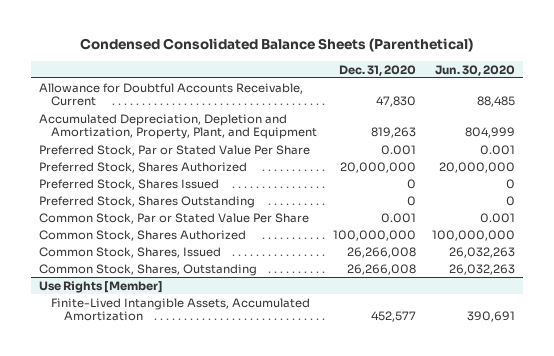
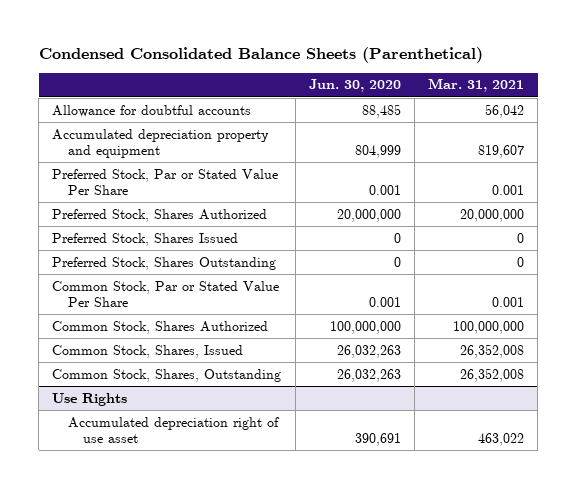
- | Dec. 31, 2020 | Jun. 30, 2020
+ | Jun. 30, 2020 | Mar. 31, 2021
- Allowance for Doubtful Accounts Receivable, Current | 47,830 | 88,485
- Accumulated Depreciation, Depletion and Amortization, Property, Plant, and Equipment | 819,263 | 804,999
+ Allowance for doubtful accounts | 88,485 | 56,042
+ Accumulated depreciation property and equipment | 804,999 | 819,607
- Use Rights [Member]
- Finite-Lived Intangible Assets, Accumulated Amortization | 452,577 | 390,691
+ Use Rights
+ Accumulated depreciation right of use asset | 390,691 | 463,022

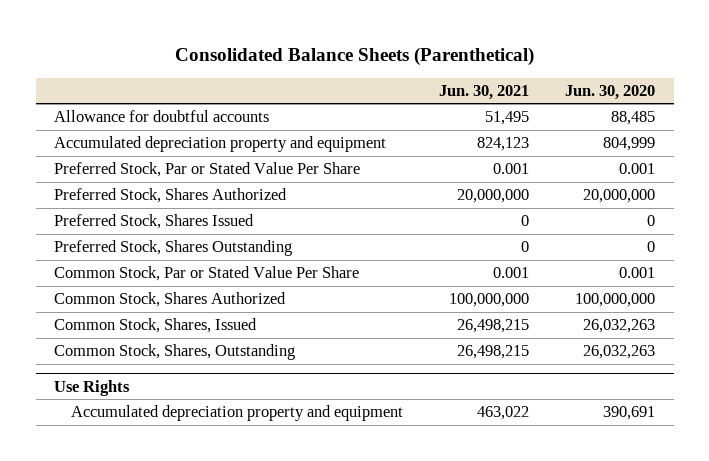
- Condensed Consolidated Balance Sheets (Parenthetical)
+ Consolidated Balance Sheets (Parenthetical)
- | Jun. 30, 2020 | Mar. 31, 2021
+ | Jun. 30, 2021 | Jun. 30, 2020
@ Use Rights
- Accumulated depreciation right of use asset | 390,691 | 463,022
+ Accumulated depreciation property and equipment | 463,022 | 390,691

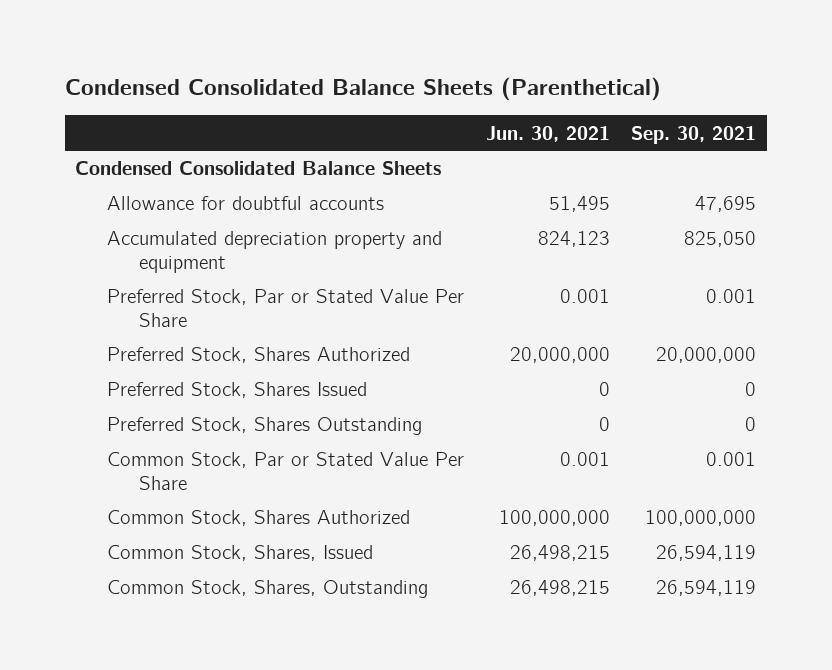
- Consolidated Balance Sheets (Parenthetical)
+ Condensed Consolidated Balance Sheets (Parenthetical)
- | Jun. 30, 2021 | Jun. 30, 2020
+ | Jun. 30, 2021 | Sep. 30, 2021
+ Condensed Consolidated Balance Sheets
- Use Rights
- Accumulated depreciation property and equipment | 463,022 | 390,691

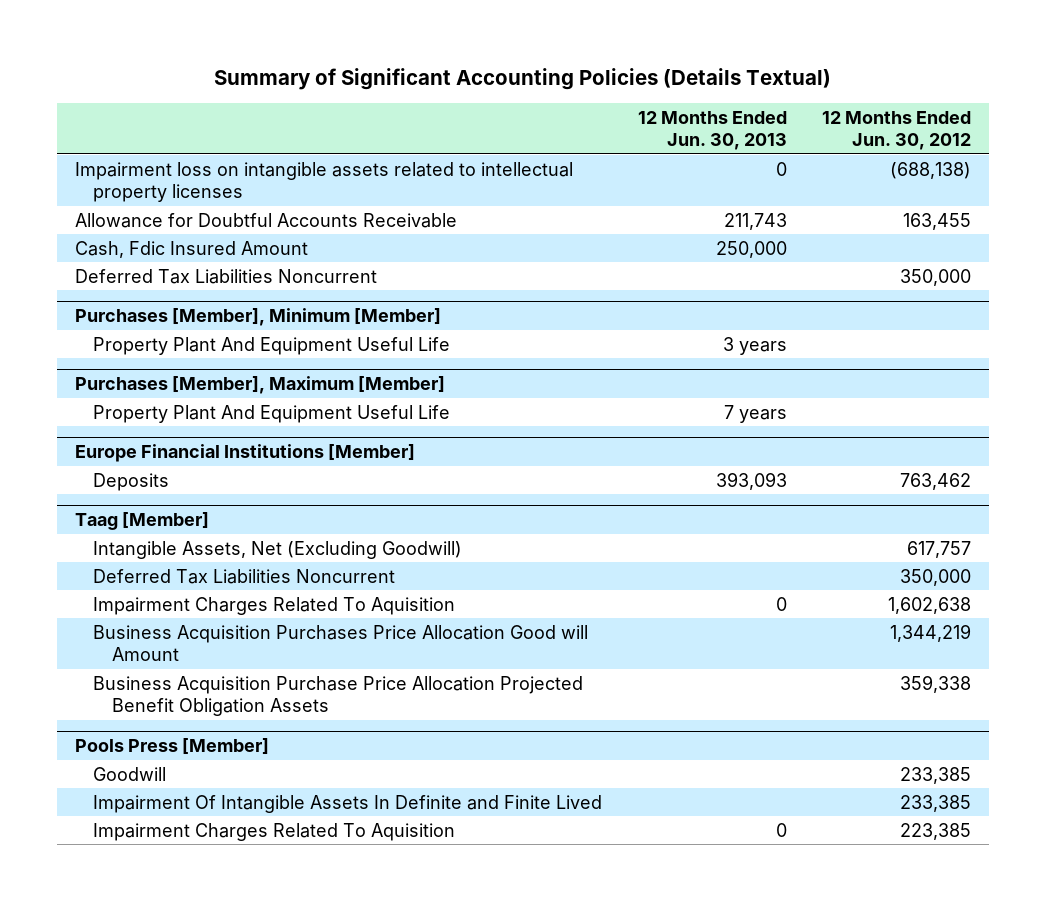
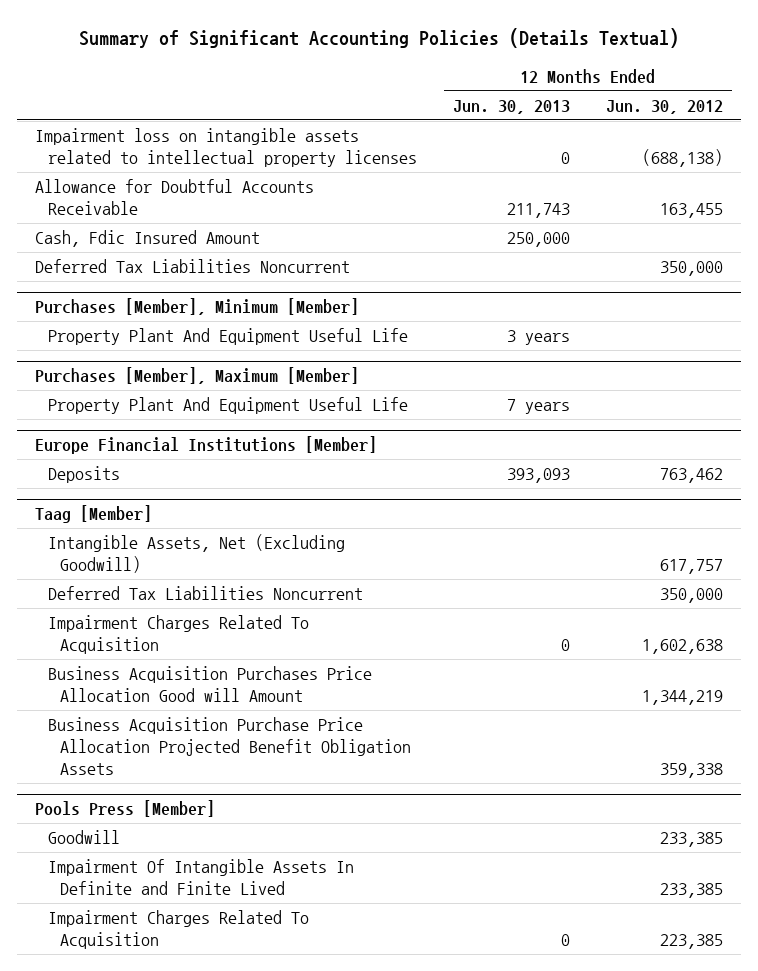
@ Taag [Member]
- Impairment Charges Related To Aquisition | 0 | 1,602,638
+ Impairment Charges Related To Acquisition | 0 | 1,602,638
@ Pools Press [Member]
- Impairment Charges Related To Aquisition | 0 | 223,385
+ Impairment Charges Related To Acquisition | 0 | 223,385

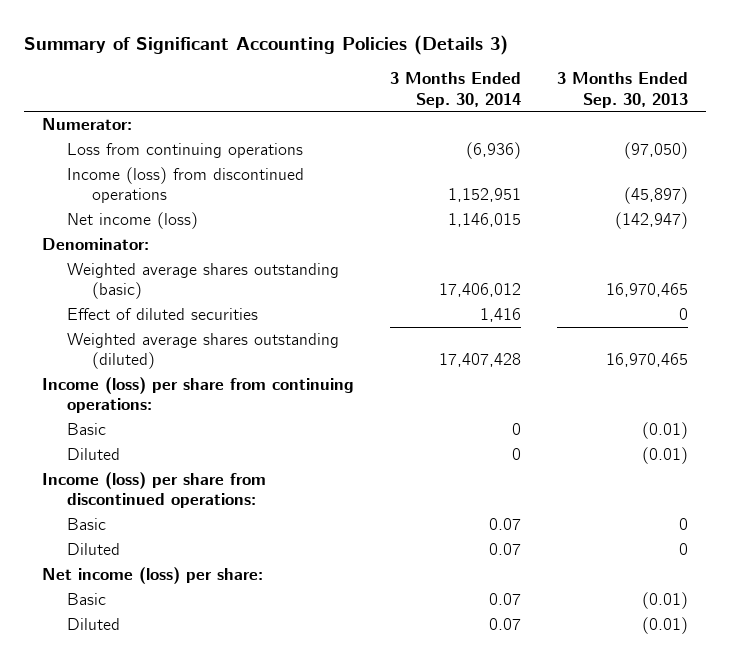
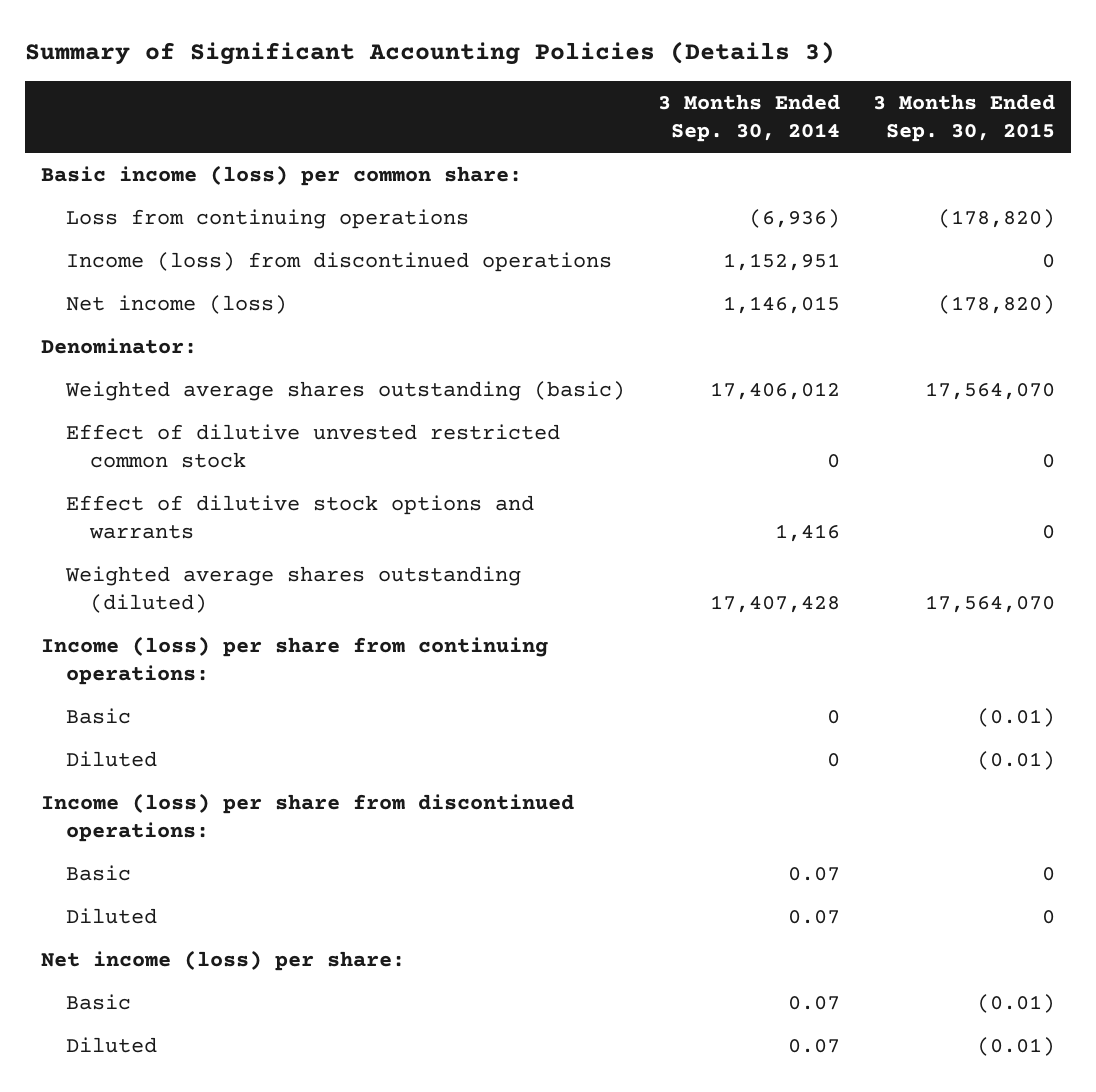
- | 3 Months Ended Sep. 30, 2014 | 3 Months Ended Sep. 30, 2013
+ | 3 Months Ended Sep. 30, 2014 | 3 Months Ended Sep. 30, 2015
- Numerator:
+ Basic income (loss) per common share:
- Effect of diluted securities | 1,416 | 0
+ Effect of dilutive unvested restricted common stock | 0 | 0
+ Effect of dilutive stock options and warrants | 1,416 | 0

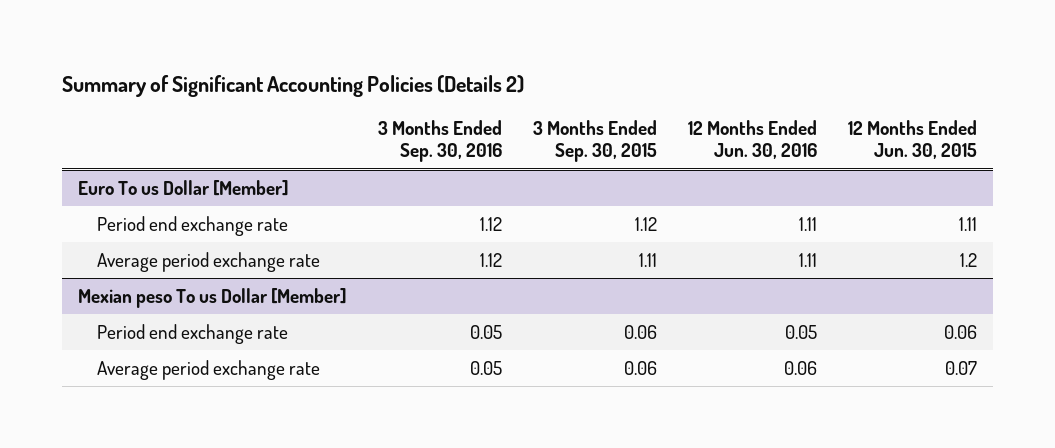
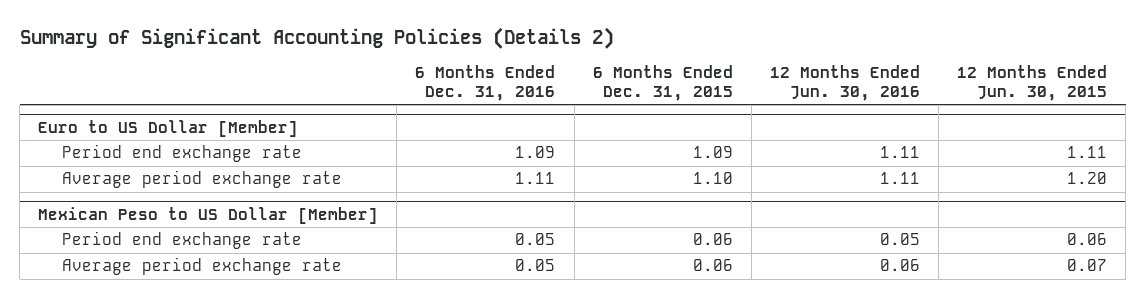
- | 3 Months Ended Sep. 30, 2016 | 3 Months Ended Sep. 30, 2015 | 12 Months Ended Jun. 30, 2016 | 12 Months Ended Jun. 30, 2015
+ | 6 Months Ended Dec. 31, 2016 | 6 Months Ended Dec. 31, 2015 | 12 Months Ended Jun. 30, 2016 | 12 Months Ended Jun. 30, 2015
- Euro To us Dollar [Member]
+ Euro to US Dollar [Member]
- Average period exchange rate | 1.12 | 1.11 | 1.11 | 1.2
- Mexian peso To us Dollar [Member]
+ Average period exchange rate | 1.11 | 1.10 | 1.11 | 1.20
+ Mexican Peso to US Dollar [Member]

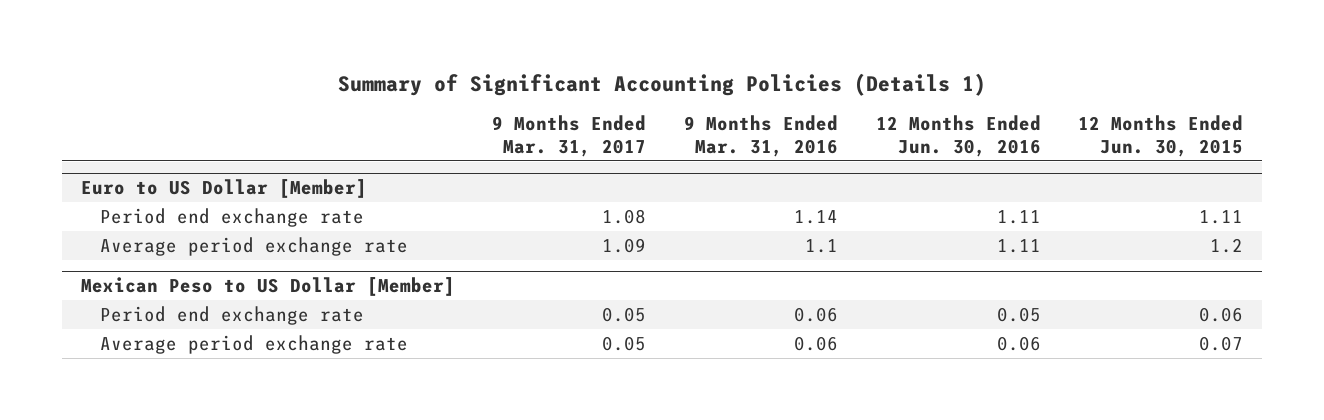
- Summary of Significant Accounting Policies (Details 2)
+ Summary of Significant Accounting Policies (Details 1)
- | 6 Months Ended Dec. 31, 2016 | 6 Months Ended Dec. 31, 2015 | 12 Months Ended Jun. 30, 2016 | 12 Months Ended Jun. 30, 2015
+ | 9 Months Ended Mar. 31, 2017 | 9 Months Ended Mar. 31, 2016 | 12 Months Ended Jun. 30, 2016 | 12 Months Ended Jun. 30, 2015
@ Euro to US Dollar [Member]
- Average period exchange rate | 1.11 | 1.10 | 1.11 | 1.20
+ Average period exchange rate | 1.09 | 1.1 | 1.11 | 1.2

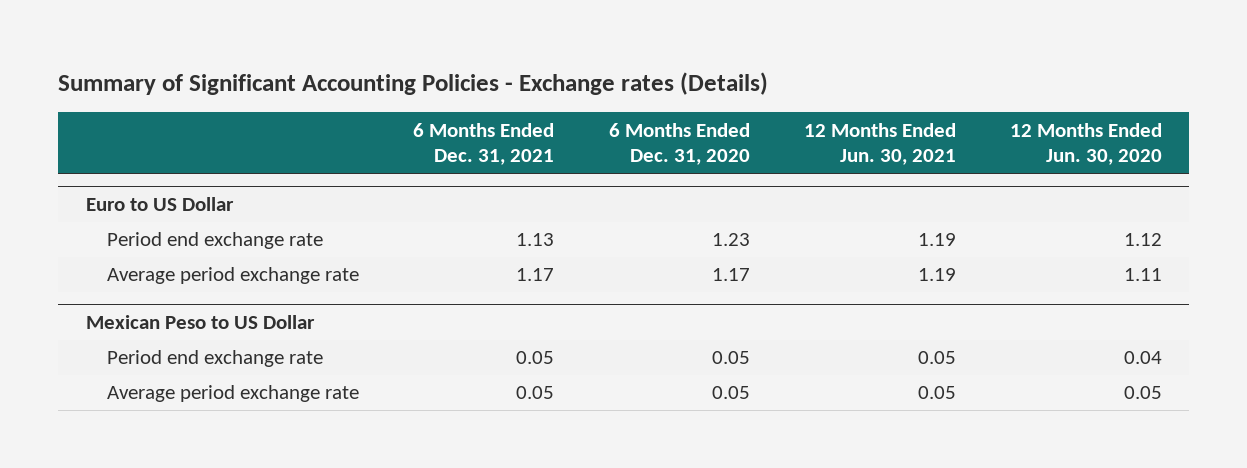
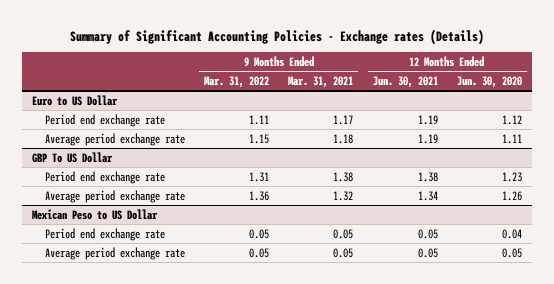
- | 6 Months Ended Dec. 31, 2021 | 6 Months Ended Dec. 31, 2020 | 12 Months Ended Jun. 30, 2021 | 12 Months Ended Jun. 30, 2020
+ | 9 Months Ended Mar. 31, 2022 | 9 Months Ended Mar. 31, 2021 | 12 Months Ended Jun. 30, 2021 | 12 Months Ended Jun. 30, 2020
+ GBP To US Dollar
+ Period end exchange rate | 1.31 | 1.38 | 1.38 | 1.23
+ Average period exchange rate | 1.36 | 1.32 | 1.34 | 1.26

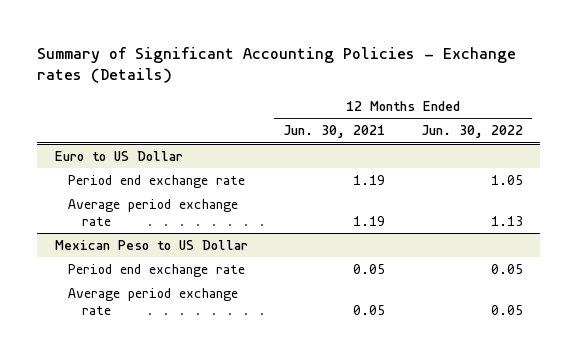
- | 9 Months Ended Mar. 31, 2022 | 9 Months Ended Mar. 31, 2021 | 12 Months Ended Jun. 30, 2021 | 12 Months Ended Jun. 30, 2020
+ | 12 Months Ended Jun. 30, 2021 | 12 Months Ended Jun. 30, 2022
- GBP To US Dollar
- Period end exchange rate | 1.31 | 1.38 | 1.38 | 1.23
- Average period exchange rate | 1.36 | 1.32 | 1.34 | 1.26

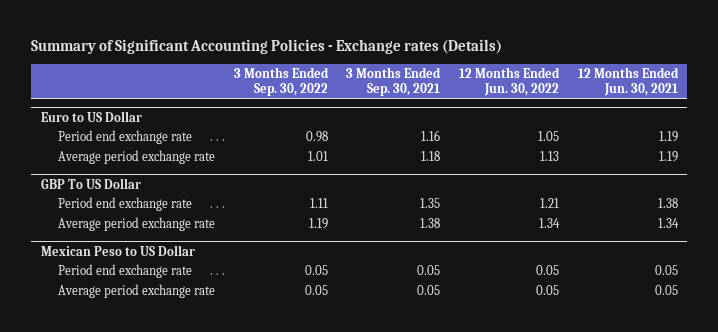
- | 12 Months Ended Jun. 30, 2021 | 12 Months Ended Jun. 30, 2022
+ | 3 Months Ended Sep. 30, 2022 | 3 Months Ended Sep. 30, 2021 | 12 Months Ended Jun. 30, 2022 | 12 Months Ended Jun. 30, 2021
+ GBP To US Dollar
+ Period end exchange rate | 1.11 | 1.35 | 1.21 | 1.38
+ Average period exchange rate | 1.19 | 1.38 | 1.34 | 1.34

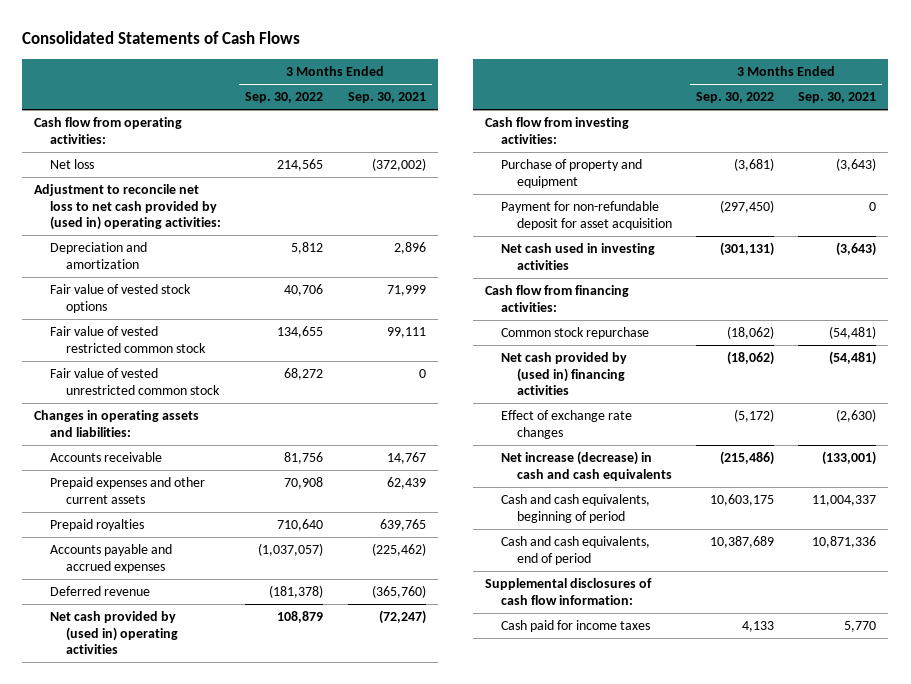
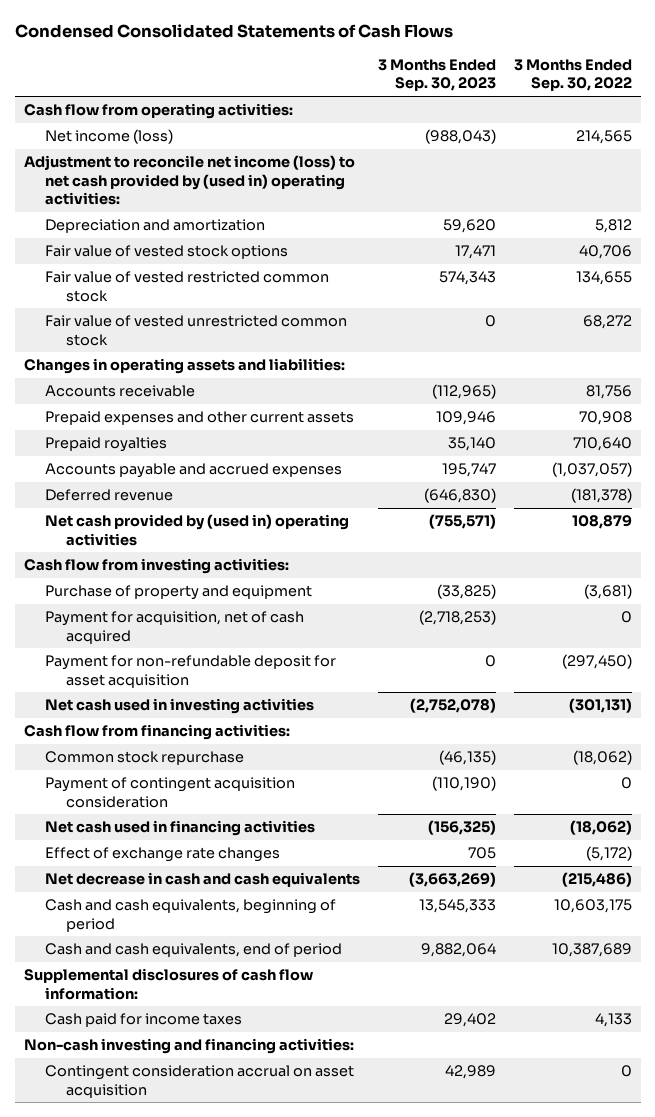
- Consolidated Statements of Cash Flows
+ Condensed Consolidated Statements of Cash Flows
- | 3 Months Ended Sep. 30, 2022 | 3 Months Ended Sep. 30, 2021
+ | 3 Months Ended Sep. 30, 2023 | 3 Months Ended Sep. 30, 2022
- Net loss | 214,565 | (372,002)
- Adjustment to reconcile net loss to net cash provided by (used in) operating activities:
+ Net income (loss) | (988,043) | 214,565
+ Adjustment to reconcile net income (loss) to net cash provided by (used in) operating activities:
+ Payment for acquisition, net of cash acquired | (2,718,253) | 0
- Net cash provided by (used in) financing activities | (18,062) | (54,481)
+ Payment of contingent acquisition consideration | (110,190) | 0
+ Net cash used in financing activities | (156,325) | (18,062)
- Net increase (decrease) in cash and cash equivalents | (215,486) | (133,001)
+ Net decrease in cash and cash equivalents | (3,663,269) | (215,486)
+ Non-cash investing and financing activities:
+ Contingent consideration accrual on asset acquisition | 42,989 | 0

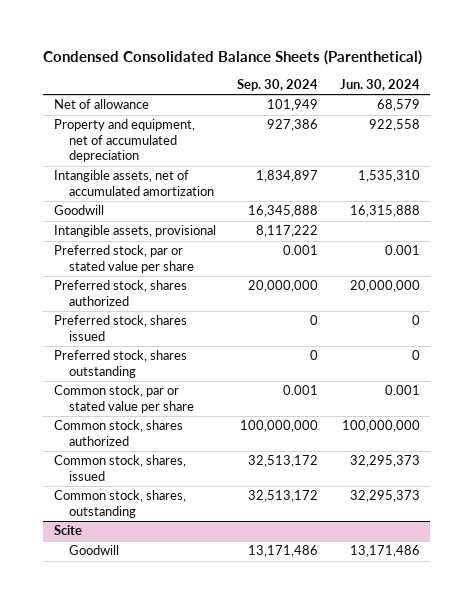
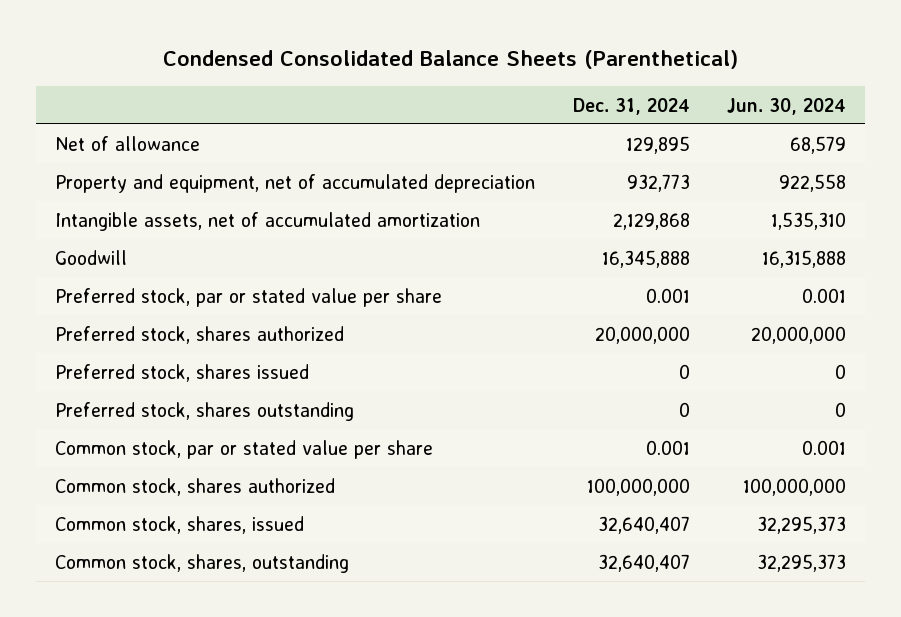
- | Sep. 30, 2024 | Jun. 30, 2024
+ | Dec. 31, 2024 | Jun. 30, 2024
- Intangible assets, provisional | 8,117,222 |
- Scite
- Goodwill | 13,171,486 | 13,171,486

